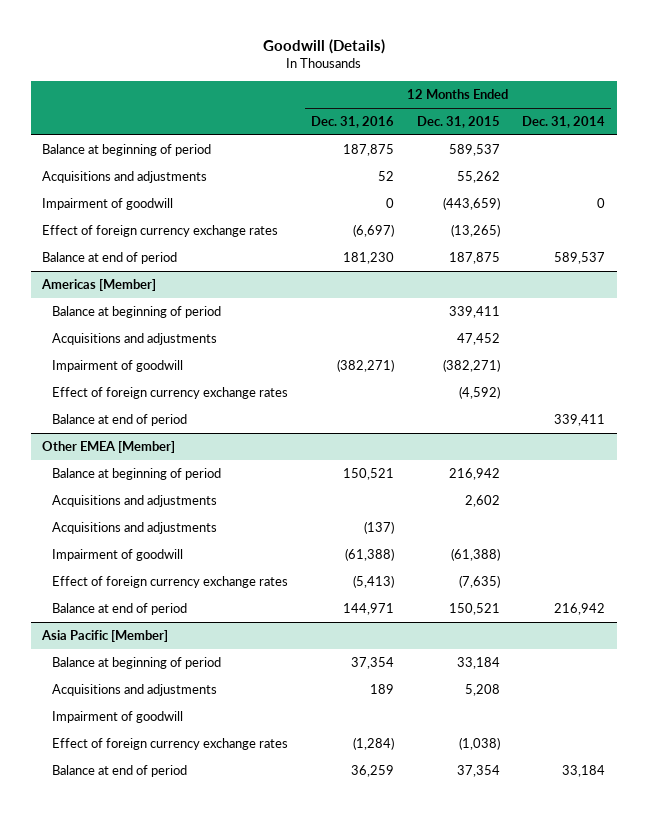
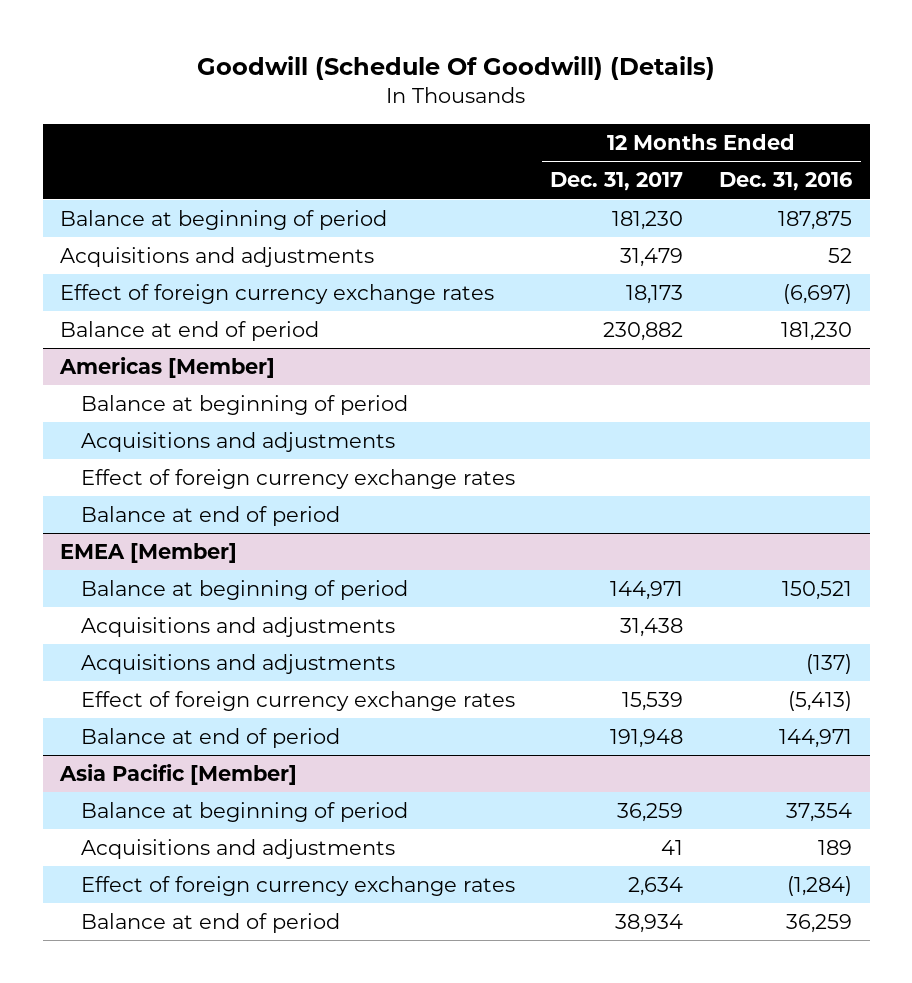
- Goodwill (Details)
+ Goodwill (Schedule Of Goodwill) (Details)
- | 12 Months Ended Dec. 31, 2016 | 12 Months Ended Dec. 31, 2015 | 12 Months Ended Dec. 31, 2014
+ | 12 Months Ended Dec. 31, 2017 | 12 Months Ended Dec. 31, 2016
- Impairment of goodwill | 0 | (443,659) | 0
@ Americas [Member]
- Impairment of goodwill | (382,271) | (382,271) |
- Other EMEA [Member]
+ EMEA [Member]
- Impairment of goodwill | (61,388) | (61,388) |
@ Asia Pacific [Member]
- Impairment of goodwill

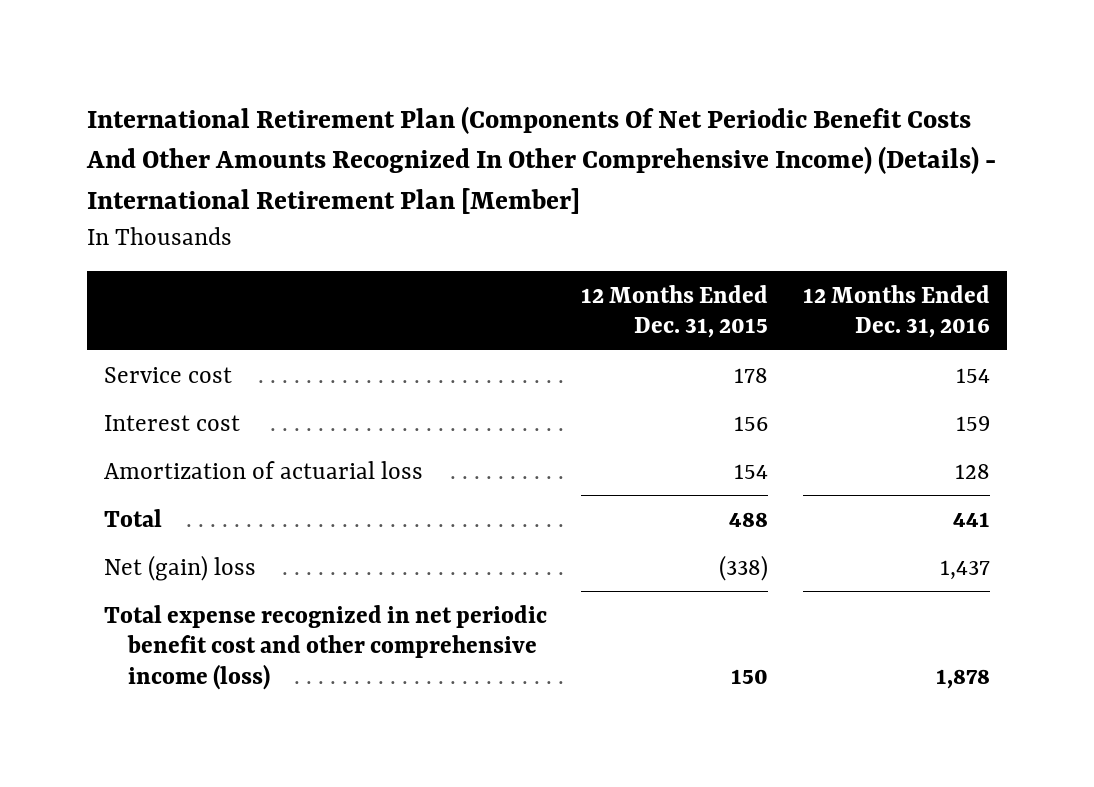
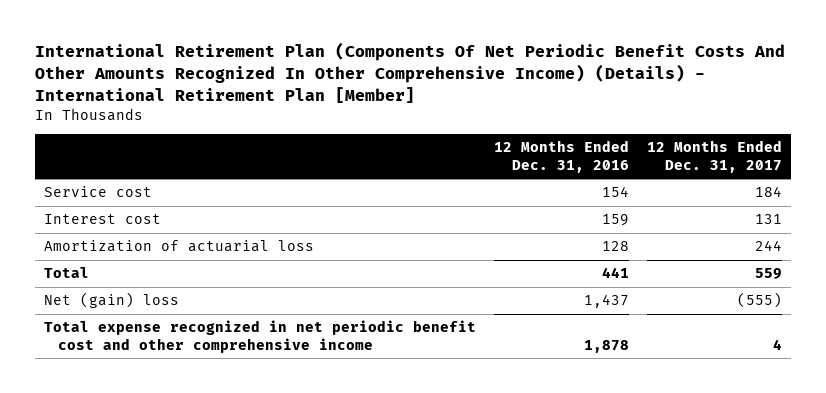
- | 12 Months Ended Dec. 31, 2015 | 12 Months Ended Dec. 31, 2016
+ | 12 Months Ended Dec. 31, 2016 | 12 Months Ended Dec. 31, 2017
- Total expense recognized in net periodic benefit cost and other comprehensive income (loss) | 150 | 1,878
+ Total expense recognized in net periodic benefit cost and other comprehensive income | 1,878 | 4

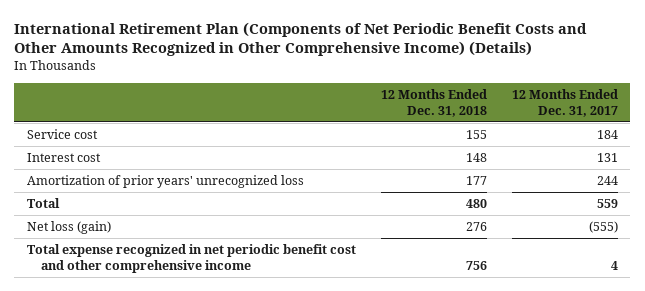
- International Retirement Plan (Components Of Net Periodic Benefit Costs And Other Amounts Recognized In Other Comprehensive Income) (Details) - International Retirement Plan [Member]
+ International Retirement Plan (Components of Net Periodic Benefit Costs and Other Amounts Recognized in Other Comprehensive Income) (Details)
- | 12 Months Ended Dec. 31, 2016 | 12 Months Ended Dec. 31, 2017
+ | 12 Months Ended Dec. 31, 2018 | 12 Months Ended Dec. 31, 2017
- Amortization of actuarial loss | 128 | 244
+ Amortization of prior years' unrecognized loss | 177 | 244
- Net (gain) loss | 1,437 | (555)
+ Net loss (gain) | 276 | (555)

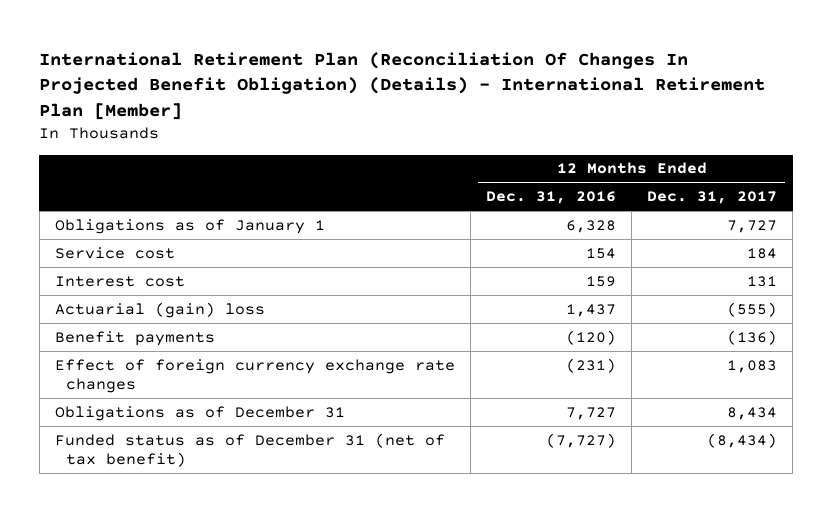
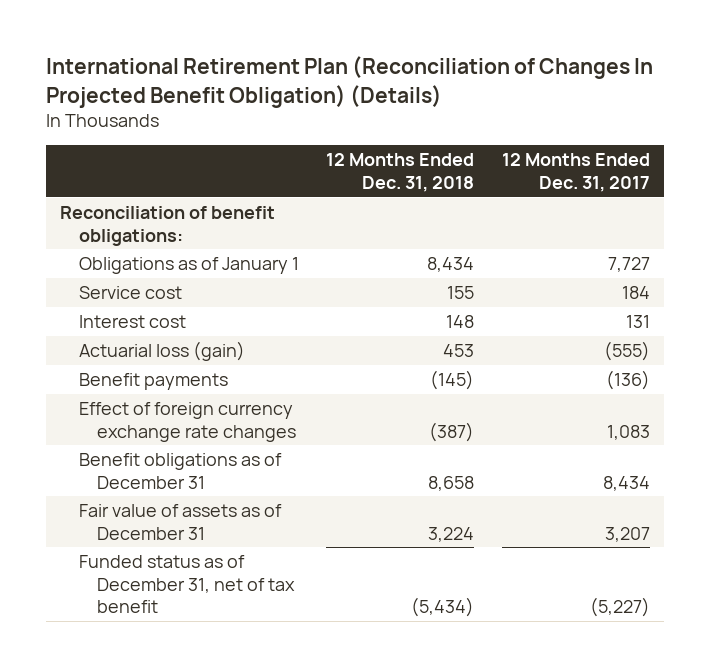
- International Retirement Plan (Reconciliation Of Changes In Projected Benefit Obligation) (Details) - International Retirement Plan [Member]
+ International Retirement Plan (Reconciliation of Changes In Projected Benefit Obligation) (Details)
- | 12 Months Ended Dec. 31, 2016 | 12 Months Ended Dec. 31, 2017
+ | 12 Months Ended Dec. 31, 2018 | 12 Months Ended Dec. 31, 2017
+ Reconciliation of benefit obligations:
- Actuarial (gain) loss | 1,437 | (555)
+ Actuarial loss (gain) | 453 | (555)
- Obligations as of December 31 | 7,727 | 8,434
- Funded status as of December 31 (net of tax benefit) | (7,727) | (8,434)
+ Benefit obligations as of December 31 | 8,658 | 8,434
+ Fair value of assets as of December 31 | 3,224 | 3,207
+ Funded status as of December 31, net of tax benefit | (5,434) | (5,227)

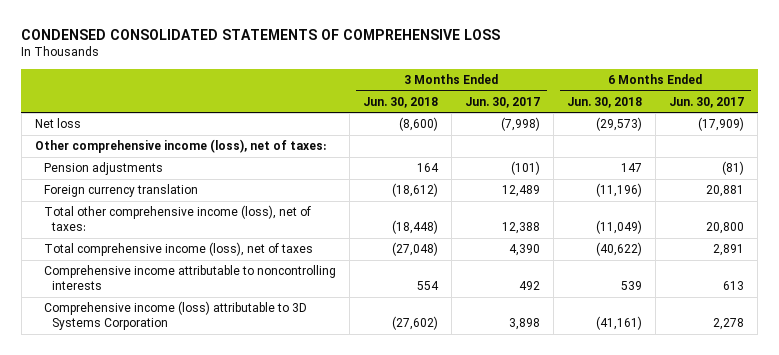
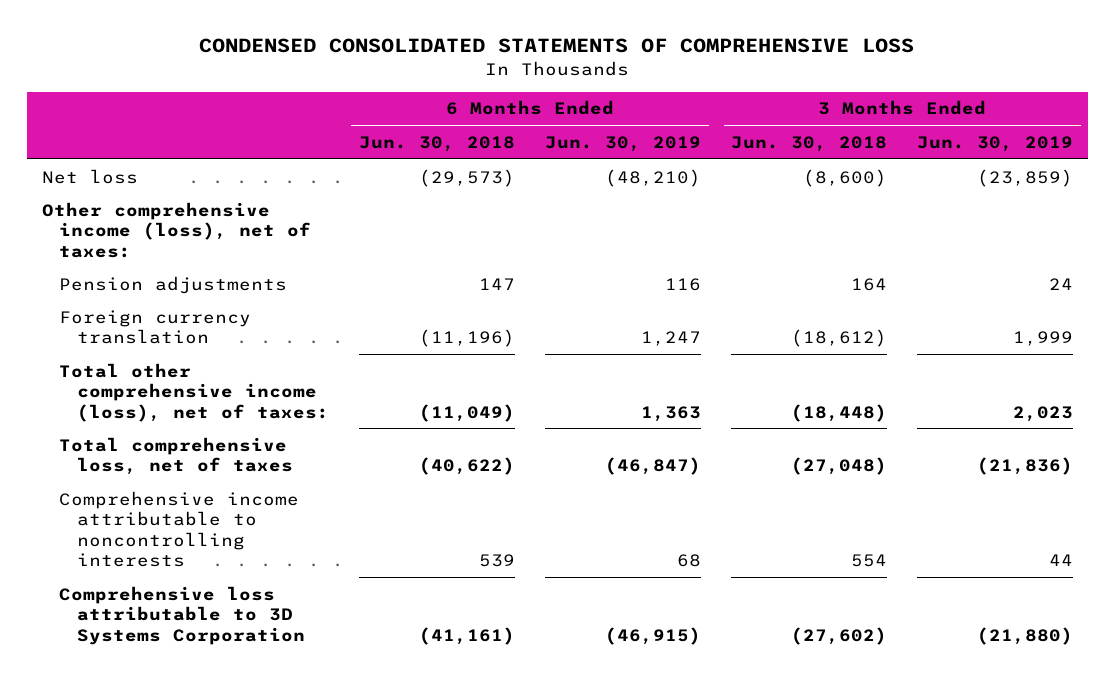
- | 3 Months Ended Jun. 30, 2018 | 3 Months Ended Jun. 30, 2017 | 6 Months Ended Jun. 30, 2018 | 6 Months Ended Jun. 30, 2017
+ | 6 Months Ended Jun. 30, 2018 | 6 Months Ended Jun. 30, 2019 | 3 Months Ended Jun. 30, 2018 | 3 Months Ended Jun. 30, 2019
- Total comprehensive income (loss), net of taxes | (27,048) | 4,390 | (40,622) | 2,891
+ Total comprehensive loss, net of taxes | (40,622) | (46,847) | (27,048) | (21,836)
- Comprehensive income (loss) attributable to 3D Systems Corporation | (27,602) | 3,898 | (41,161) | 2,278
+ Comprehensive loss attributable to 3D Systems Corporation | (41,161) | (46,915) | (27,602) | (21,880)

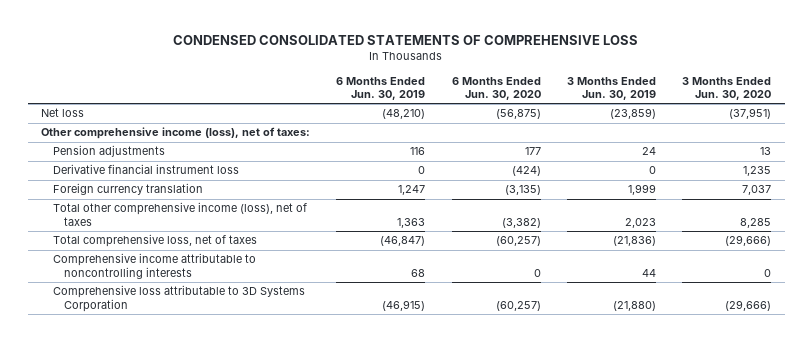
- | 6 Months Ended Jun. 30, 2018 | 6 Months Ended Jun. 30, 2019 | 3 Months Ended Jun. 30, 2018 | 3 Months Ended Jun. 30, 2019
+ | 6 Months Ended Jun. 30, 2019 | 6 Months Ended Jun. 30, 2020 | 3 Months Ended Jun. 30, 2019 | 3 Months Ended Jun. 30, 2020
+ Derivative financial instrument loss | 0 | (424) | 0 | 1,235
- Total other comprehensive income (loss), net of taxes: | (11,049) | 1,363 | (18,448) | 2,023
+ Total other comprehensive income (loss), net of taxes | 1,363 | (3,382) | 2,023 | 8,285

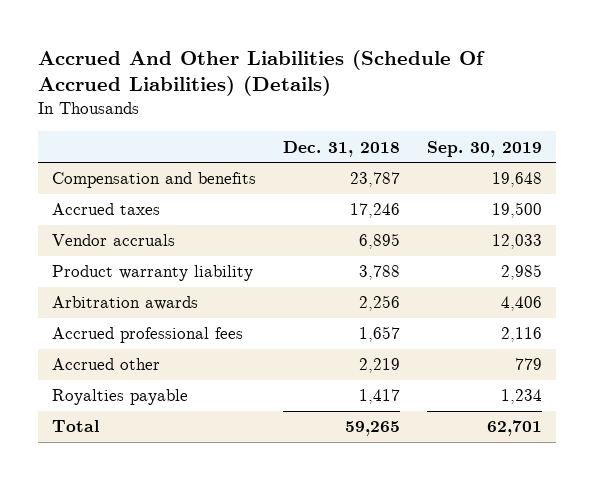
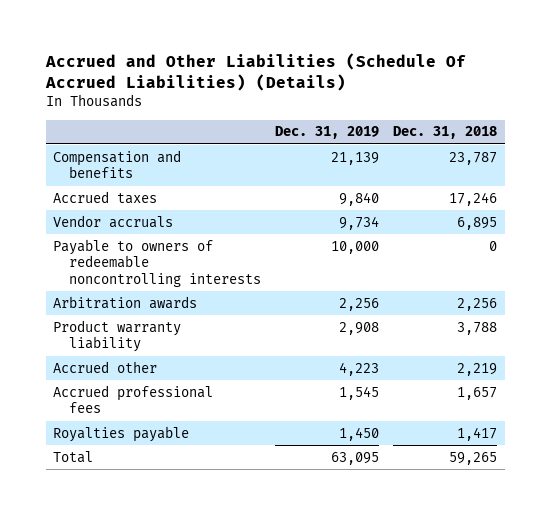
- Accrued And Other Liabilities (Schedule Of Accrued Liabilities) (Details)
+ Accrued and Other Liabilities (Schedule Of Accrued Liabilities) (Details)
- | Dec. 31, 2018 | Sep. 30, 2019
+ | Dec. 31, 2019 | Dec. 31, 2018
+ Payable to owners of redeemable noncontrolling interests | 10,000 | 0
moved down: Product warranty liability | 2,908 | 3,788
moved down: Accrued professional fees | 1,545 | 1,657

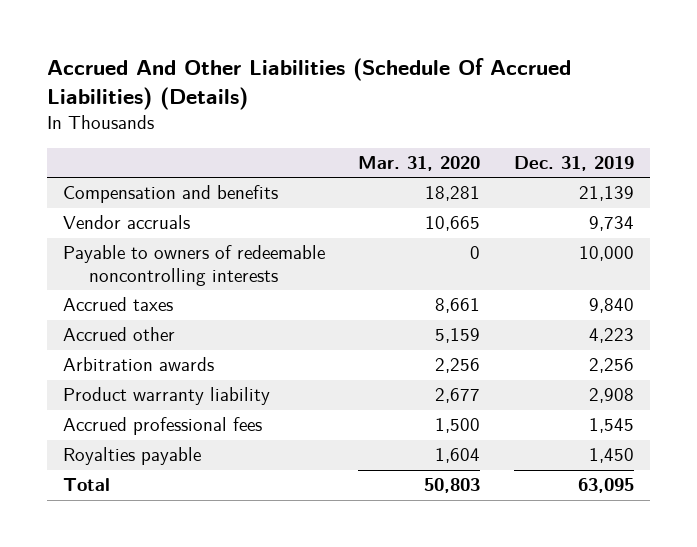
- Accrued and Other Liabilities (Schedule Of Accrued Liabilities) (Details)
+ Accrued And Other Liabilities (Schedule Of Accrued Liabilities) (Details)
- | Dec. 31, 2019 | Dec. 31, 2018
+ | Mar. 31, 2020 | Dec. 31, 2019
moved down: Accrued taxes | 8,661 | 9,840
moved up: Accrued other | 5,159 | 4,223

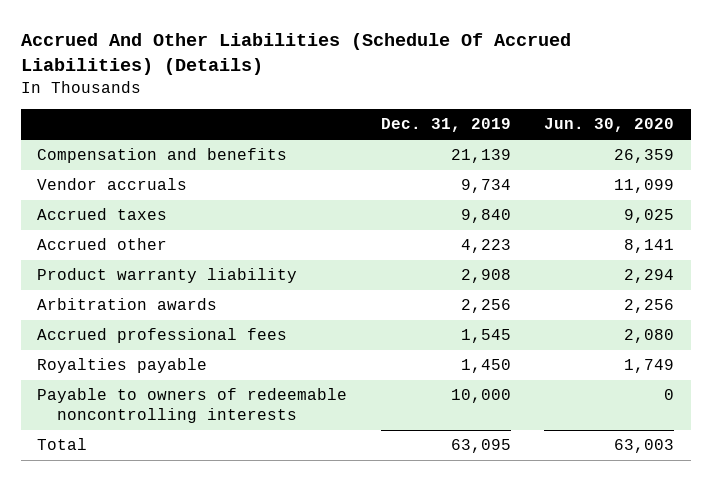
- | Mar. 31, 2020 | Dec. 31, 2019
+ | Dec. 31, 2019 | Jun. 30, 2020
moved down: Arbitration awards | 2,256 | 2,256
moved down: Payable to owners of redeemable noncontrolling interests | 10,000 | 0

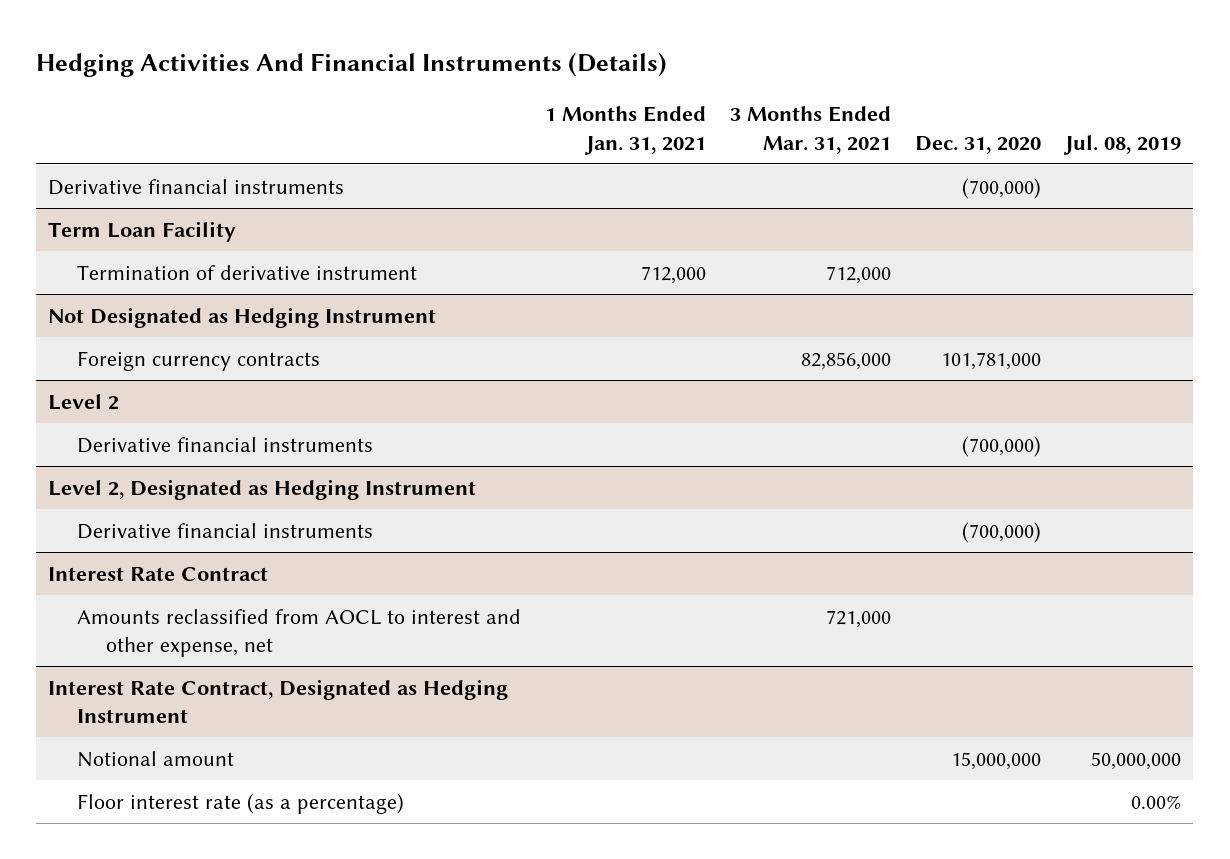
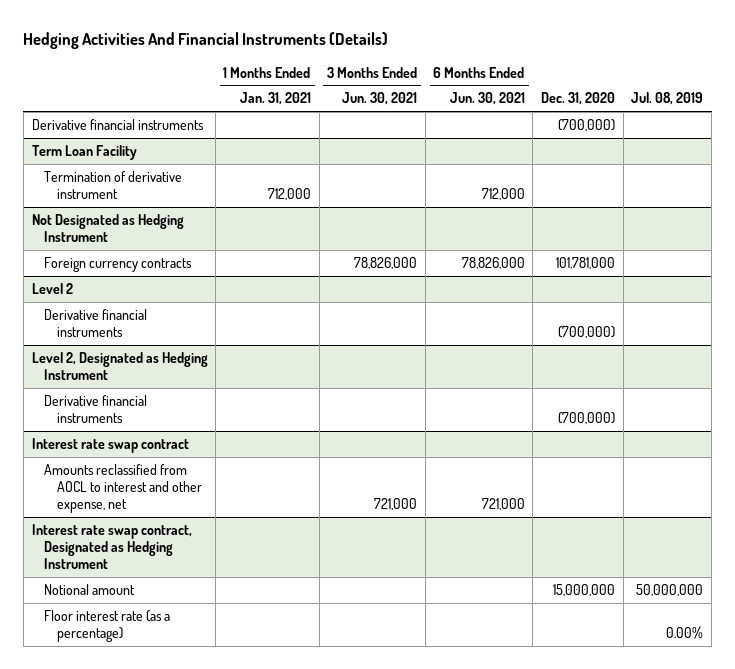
- | 1 Months Ended Jan. 31, 2021 | 3 Months Ended Mar. 31, 2021 | Dec. 31, 2020 | Jul. 08, 2019
+ | 1 Months Ended Jan. 31, 2021 | 3 Months Ended Jun. 30, 2021 | 6 Months Ended Jun. 30, 2021 | Dec. 31, 2020 | Jul. 08, 2019
- Interest Rate Contract
+ Interest rate swap contract
- Interest Rate Contract, Designated as Hedging Instrument
+ Interest rate swap contract, Designated as Hedging Instrument

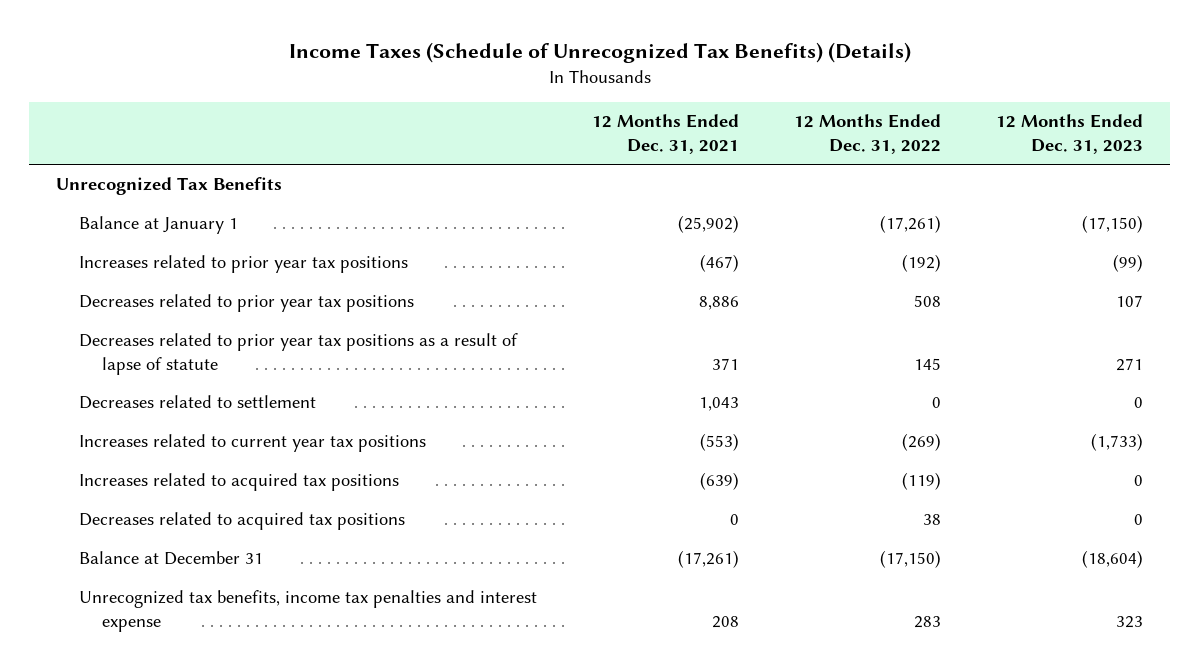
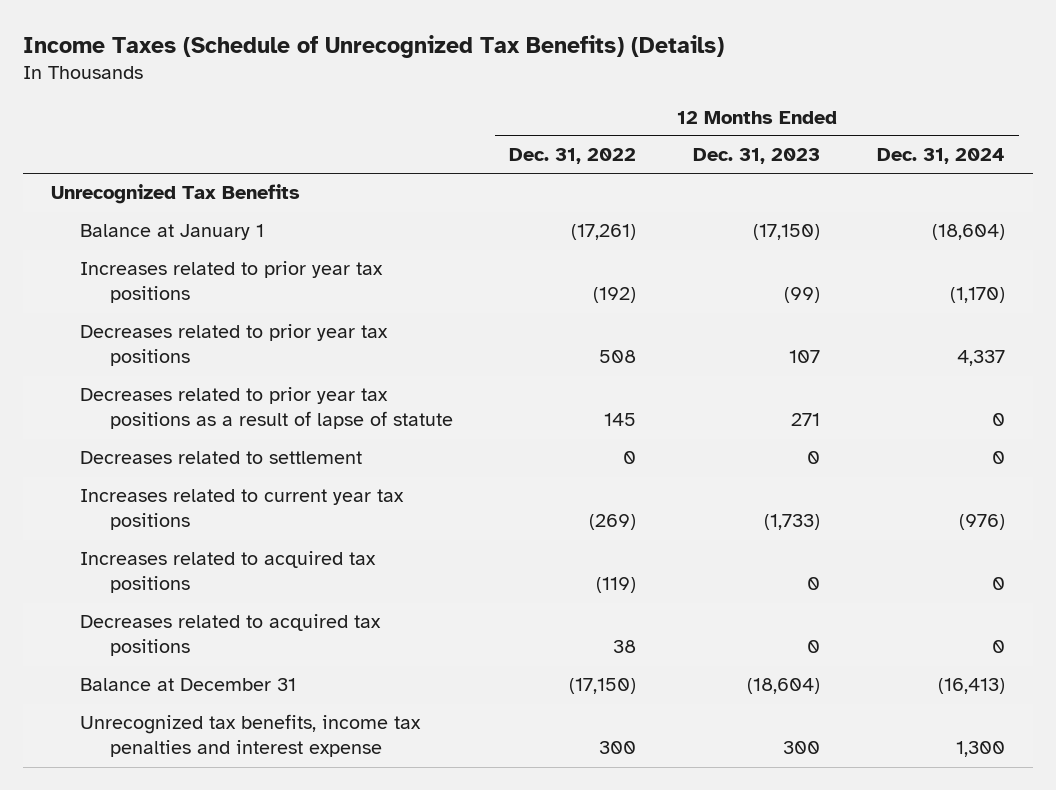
- | 12 Months Ended Dec. 31, 2021 | 12 Months Ended Dec. 31, 2022 | 12 Months Ended Dec. 31, 2023
+ | 12 Months Ended Dec. 31, 2022 | 12 Months Ended Dec. 31, 2023 | 12 Months Ended Dec. 31, 2024
- Unrecognized tax benefits, income tax penalties and interest expense | 208 | 283 | 323
+ Unrecognized tax benefits, income tax penalties and interest expense | 300 | 300 | 1,300

